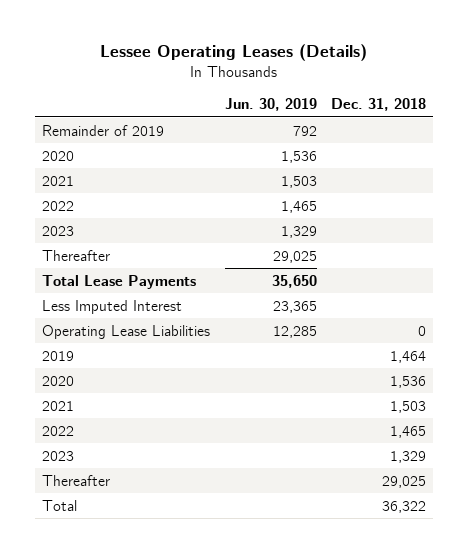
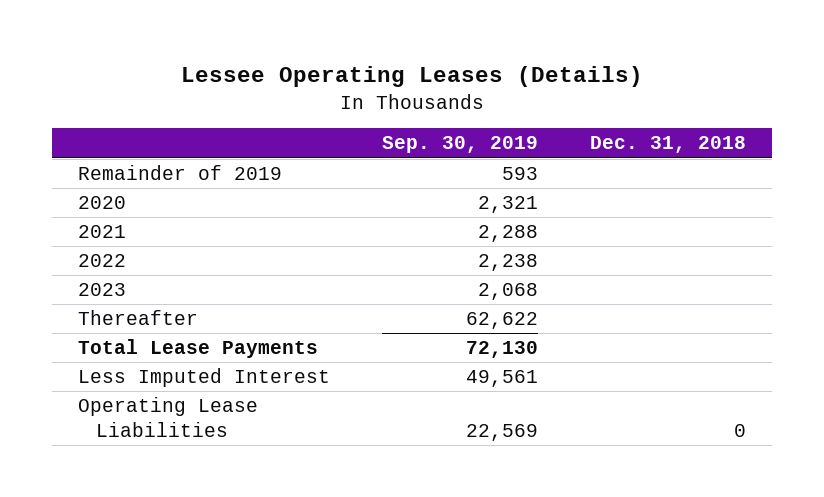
- | Jun. 30, 2019 | Dec. 31, 2018
+ | Sep. 30, 2019 | Dec. 31, 2018
- 2019 | | 1,464
- 2020 | | 1,536
- 2021 | | 1,503
- 2022 | | 1,465
- 2023 | | 1,329
- Thereafter | | 29,025
- Total | | 36,322

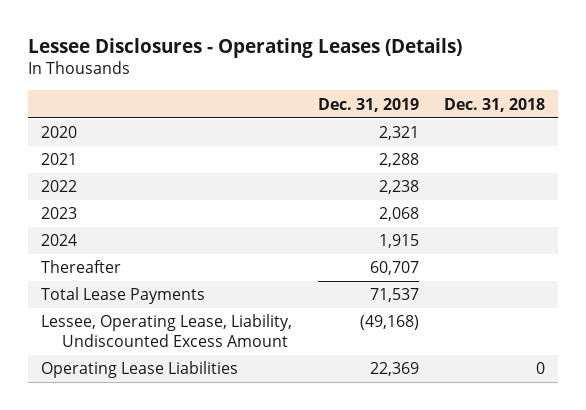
- Lessee Operating Leases (Details)
+ Lessee Disclosures - Operating Leases (Details)
- | Sep. 30, 2019 | Dec. 31, 2018
+ | Dec. 31, 2019 | Dec. 31, 2018
- Remainder of 2019 | 593 |
+ 2024 | 1,915 |
- Less Imputed Interest | 49,561 |
+ Lessee, Operating Lease, Liability, Undiscounted Excess Amount | (49,168) |

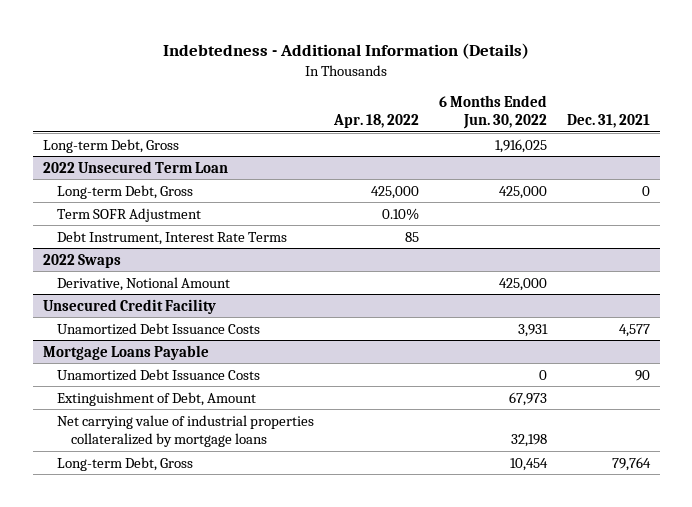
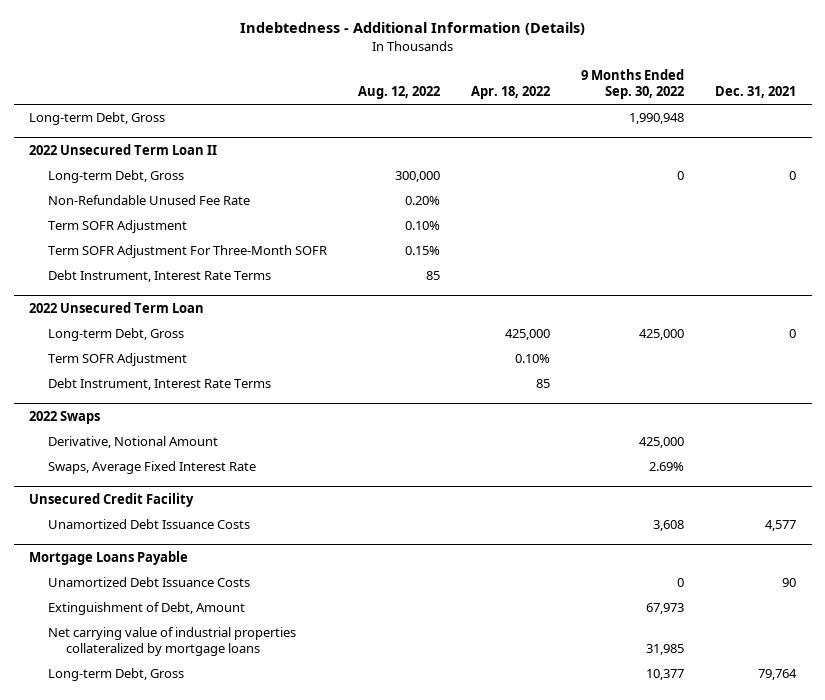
- | Apr. 18, 2022 | 6 Months Ended Jun. 30, 2022 | Dec. 31, 2021
+ | Aug. 12, 2022 | Apr. 18, 2022 | 9 Months Ended Sep. 30, 2022 | Dec. 31, 2021
+ 2022 Unsecured Term Loan II
+ Long-term Debt, Gross | 300,000 | | 0 | 0
+ Non-Refundable Unused Fee Rate | 0.20% | | |
+ Term SOFR Adjustment | 0.10% | | |
+ Term SOFR Adjustment For Three-Month SOFR | 0.15% | | |
+ Debt Instrument, Interest Rate Terms | 85 | | |
@ 2022 Swaps
+ Swaps, Average Fixed Interest Rate | | | 2.69% |

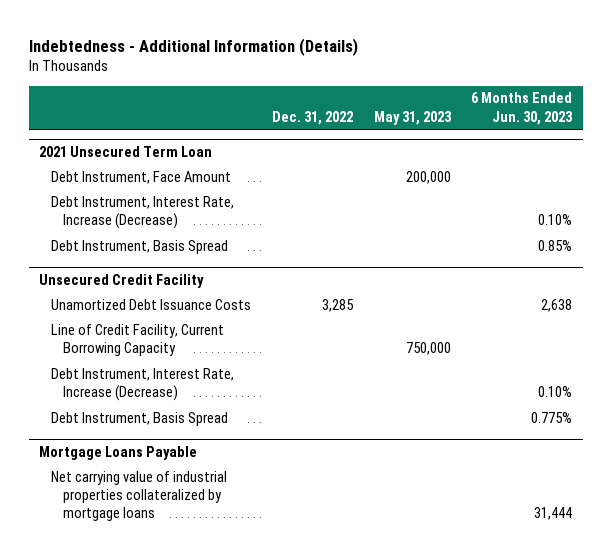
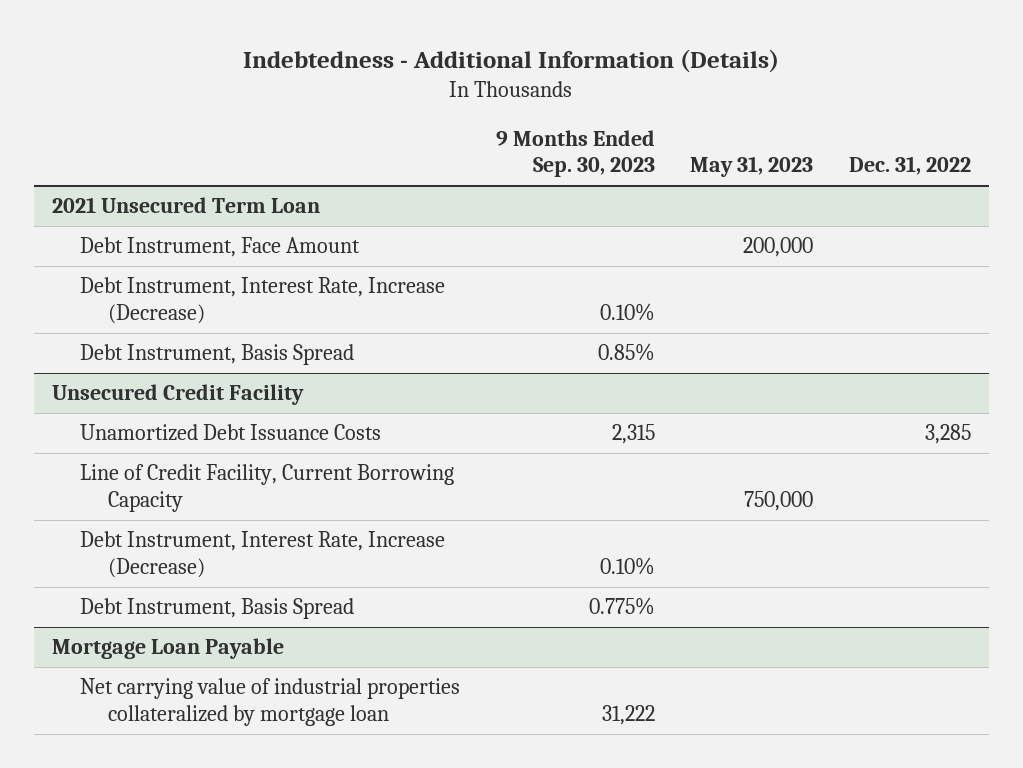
- | Dec. 31, 2022 | May 31, 2023 | 6 Months Ended Jun. 30, 2023
+ | 9 Months Ended Sep. 30, 2023 | May 31, 2023 | Dec. 31, 2022
- Mortgage Loans Payable
- Net carrying value of industrial properties collateralized by mortgage loans | | | 31,444
+ Mortgage Loan Payable
+ Net carrying value of industrial properties collateralized by mortgage loan | 31,222 | |

